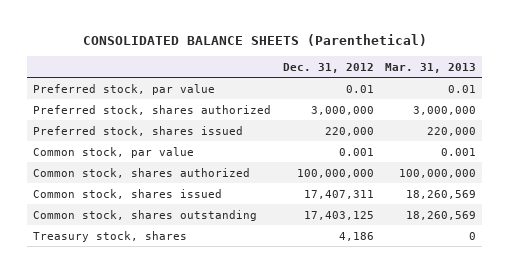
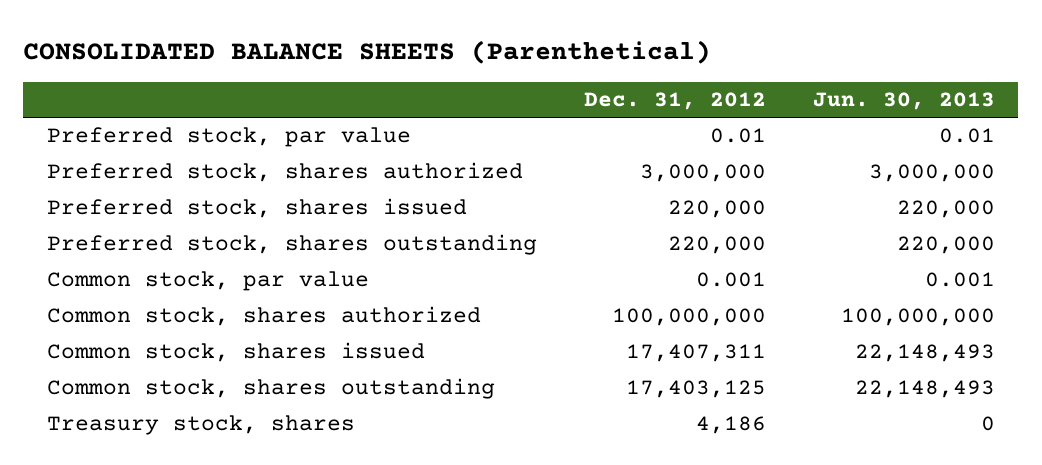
- | Dec. 31, 2012 | Mar. 31, 2013
+ | Dec. 31, 2012 | Jun. 30, 2013
+ Preferred stock, shares outstanding | 220,000 | 220,000

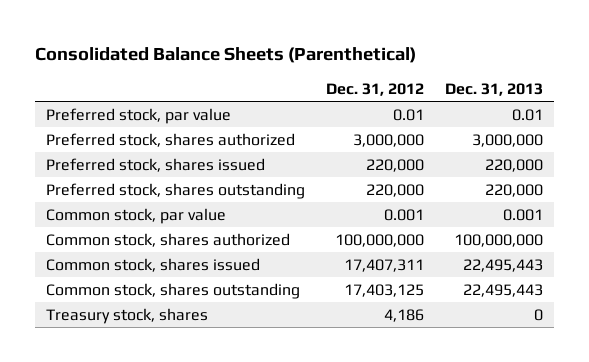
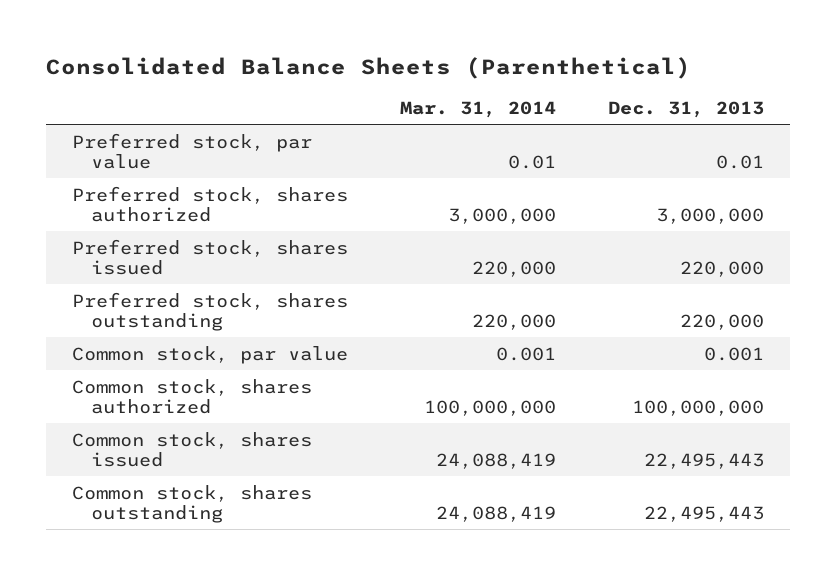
- | Dec. 31, 2012 | Dec. 31, 2013
+ | Mar. 31, 2014 | Dec. 31, 2013
- Treasury stock, shares | 4,186 | 0

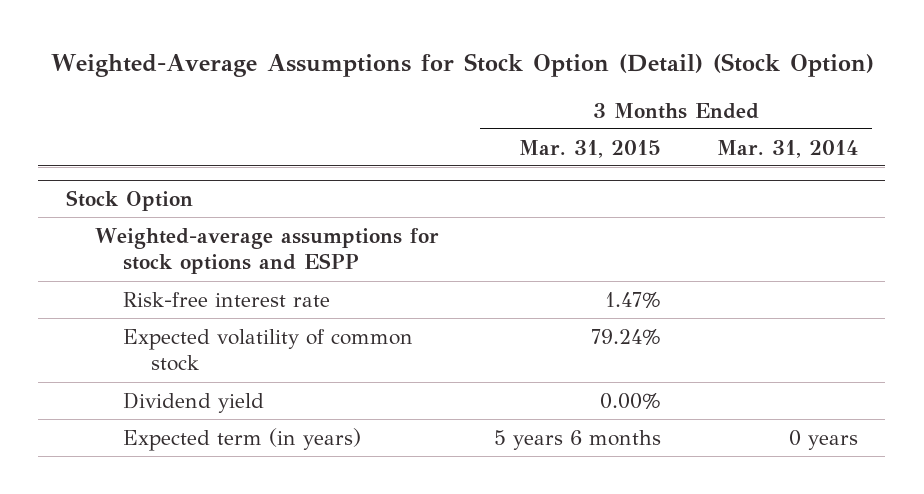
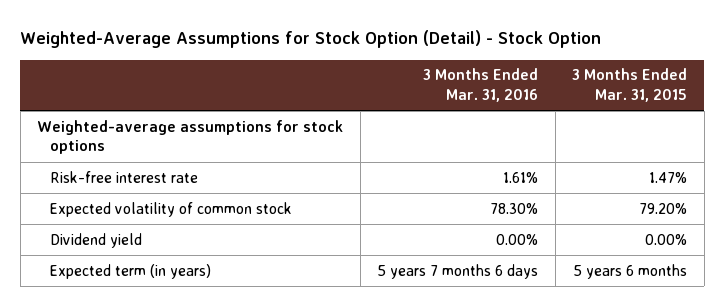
- Weighted-Average Assumptions for Stock Option (Detail) (Stock Option)
+ Weighted-Average Assumptions for Stock Option (Detail) - Stock Option
- | 3 Months Ended Mar. 31, 2015 | 3 Months Ended Mar. 31, 2014
+ | 3 Months Ended Mar. 31, 2016 | 3 Months Ended Mar. 31, 2015
- Stock Option
- Weighted-average assumptions for stock options and ESPP
+ Weighted-average assumptions for stock options
- Expected volatility of common stock | 79.24% |
+ Expected volatility of common stock | 78.30% | 79.20%

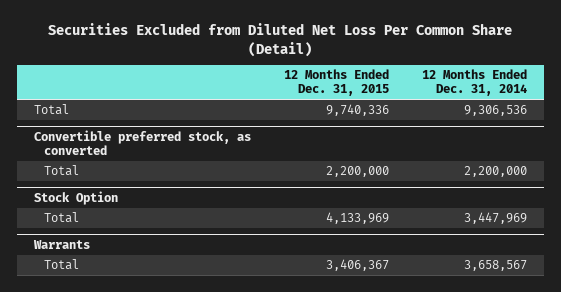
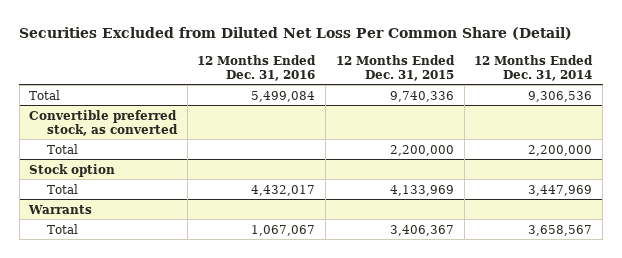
- | 12 Months Ended Dec. 31, 2015 | 12 Months Ended Dec. 31, 2014
+ | 12 Months Ended Dec. 31, 2016 | 12 Months Ended Dec. 31, 2015 | 12 Months Ended Dec. 31, 2014
- Stock Option
+ Stock option

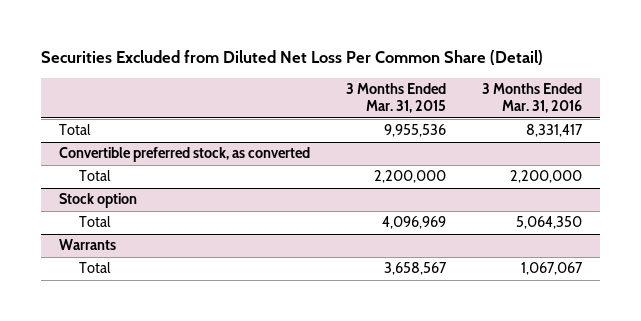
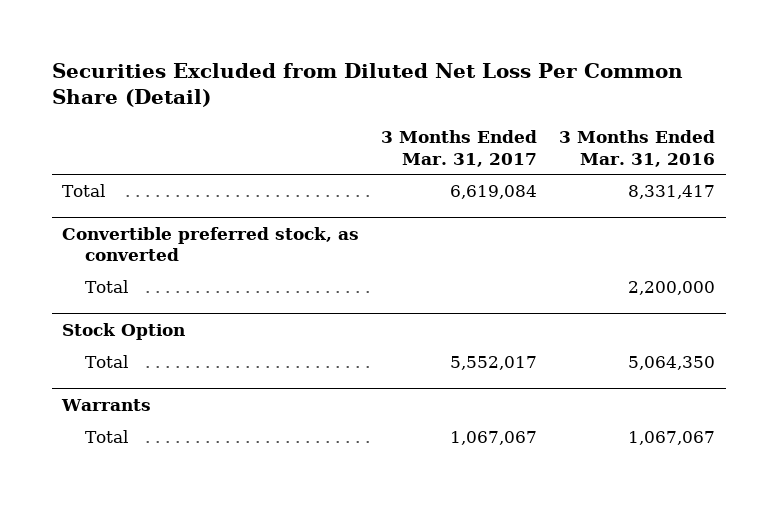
- | 3 Months Ended Mar. 31, 2015 | 3 Months Ended Mar. 31, 2016
+ | 3 Months Ended Mar. 31, 2017 | 3 Months Ended Mar. 31, 2016
- Stock option
+ Stock Option

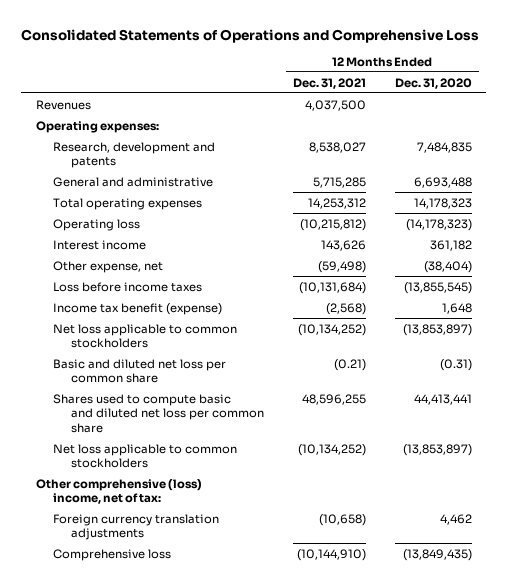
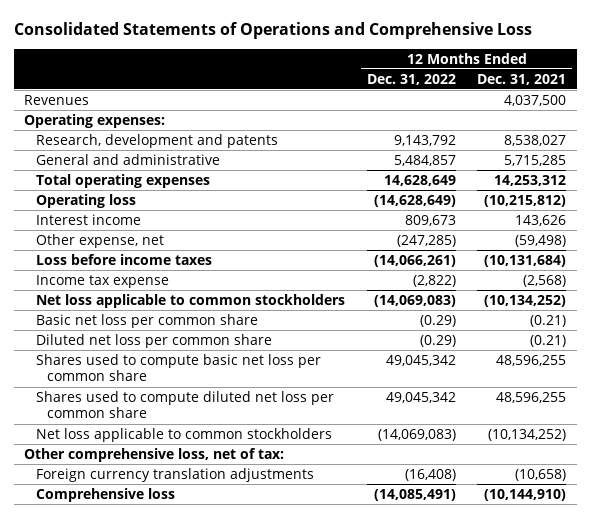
- | 12 Months Ended Dec. 31, 2021 | 12 Months Ended Dec. 31, 2020
+ | 12 Months Ended Dec. 31, 2022 | 12 Months Ended Dec. 31, 2021
- Income tax benefit (expense) | (2,568) | 1,648
+ Income tax expense | (2,822) | (2,568)
- Basic and diluted net loss per common share | (0.21) | (0.31)
- Shares used to compute basic and diluted net loss per common share | 48,596,255 | 44,413,441
+ Basic net loss per common share | (0.29) | (0.21)
+ Diluted net loss per common share | (0.29) | (0.21)
+ Shares used to compute basic net loss per common share | 49,045,342 | 48,596,255
+ Shares used to compute diluted net loss per common share | 49,045,342 | 48,596,255
- Other comprehensive (loss) income, net of tax:
+ Other comprehensive loss, net of tax:

